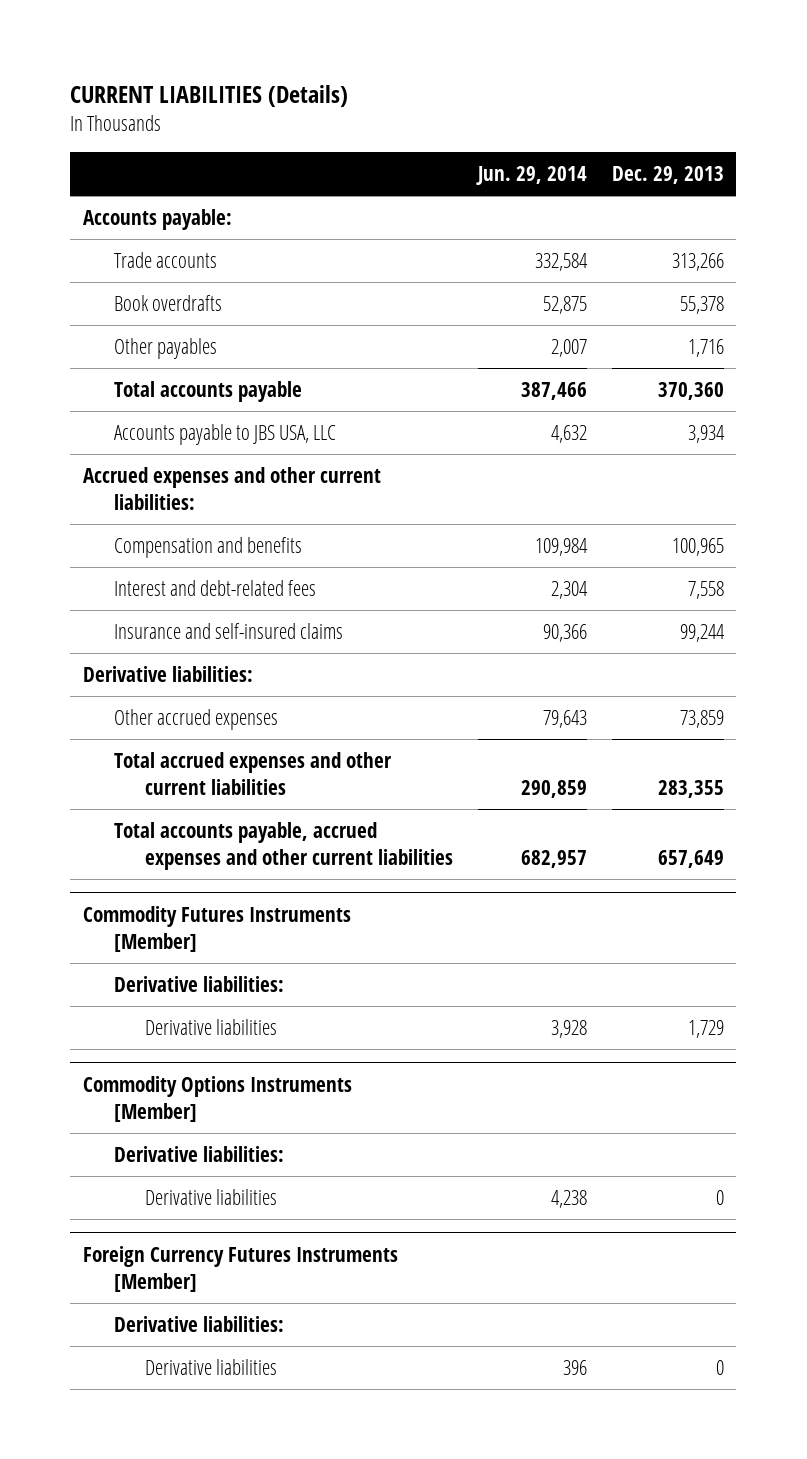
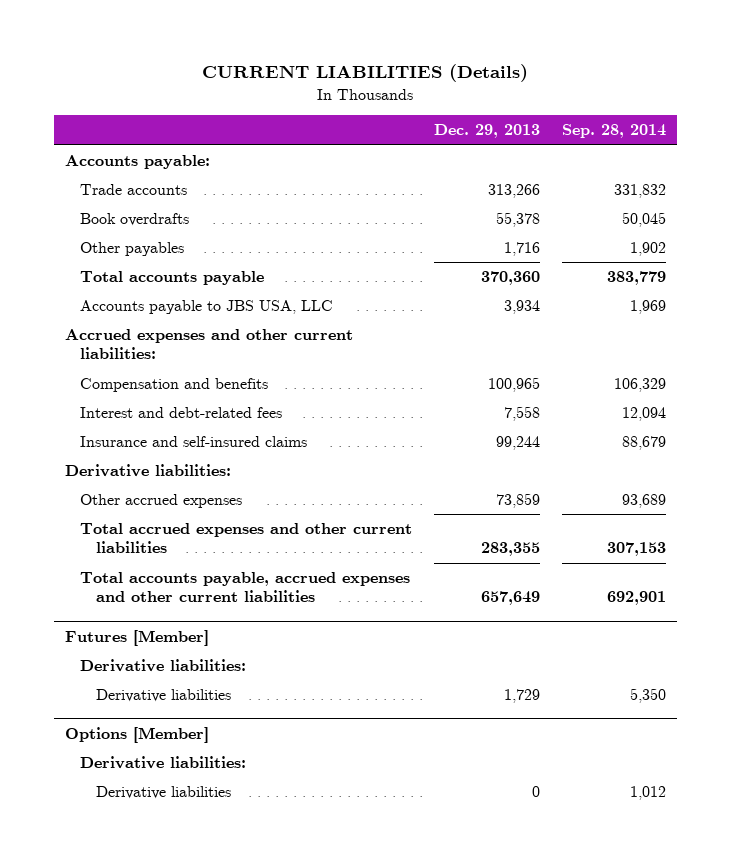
- | Jun. 29, 2014 | Dec. 29, 2013
+ | Dec. 29, 2013 | Sep. 28, 2014
- Commodity Futures Instruments [Member]
+ Futures [Member]
- Commodity Options Instruments [Member]
- Derivative liabilities:
- Derivative liabilities | 4,238 | 0
- Foreign Currency Futures Instruments [Member]
+ Options [Member]

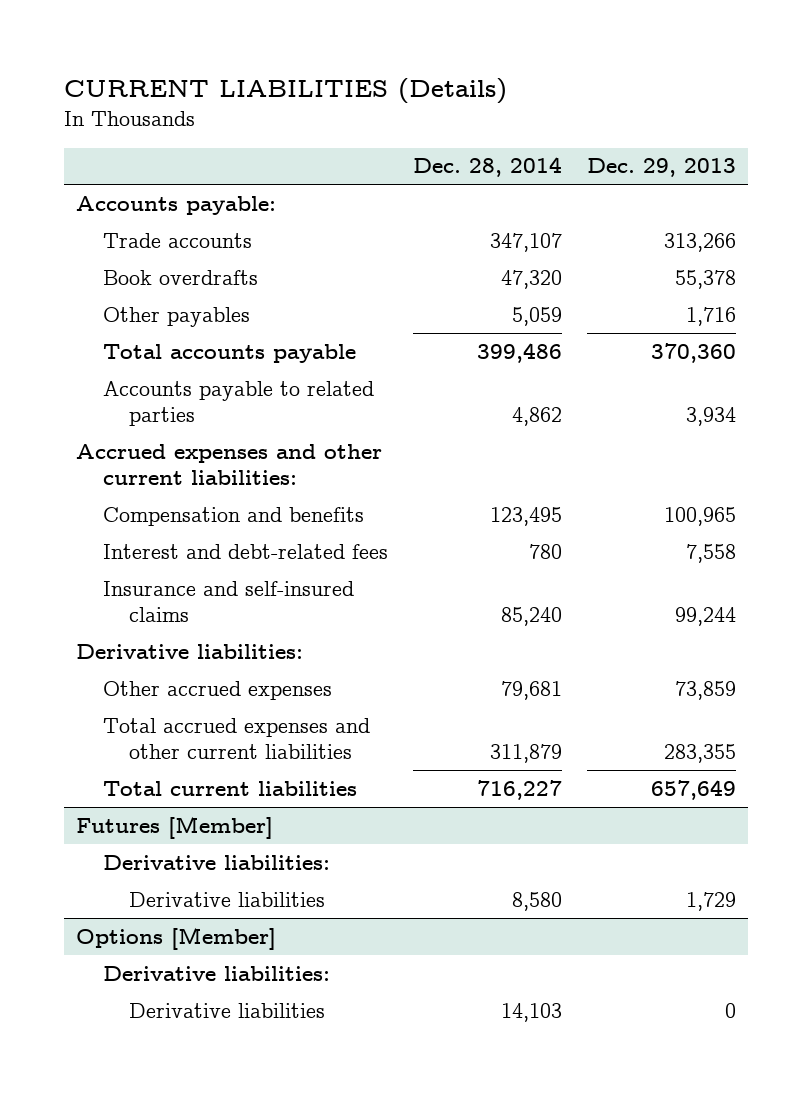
- | Dec. 29, 2013 | Sep. 28, 2014
+ | Dec. 28, 2014 | Dec. 29, 2013
- Accounts payable to JBS USA, LLC | 3,934 | 1,969
+ Accounts payable to related parties | 4,862 | 3,934
- Total accounts payable, accrued expenses and other current liabilities | 657,649 | 692,901
+ Total current liabilities | 716,227 | 657,649

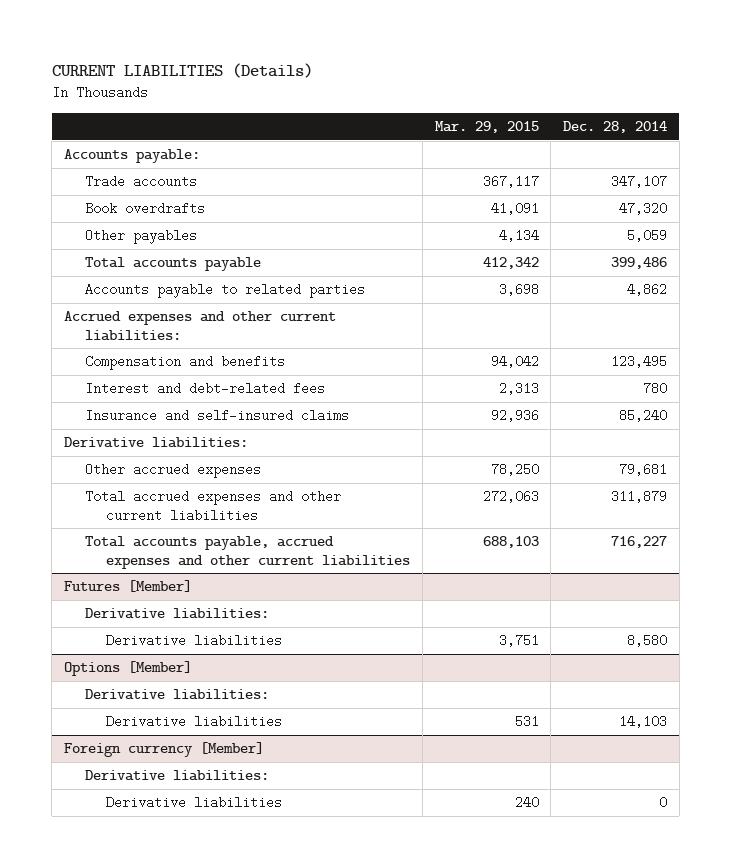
- | Dec. 28, 2014 | Dec. 29, 2013
+ | Mar. 29, 2015 | Dec. 28, 2014
- Total current liabilities | 716,227 | 657,649
+ Total accounts payable, accrued expenses and other current liabilities | 688,103 | 716,227
+ Foreign currency [Member]
+ Derivative liabilities:
+ Derivative liabilities | 240 | 0

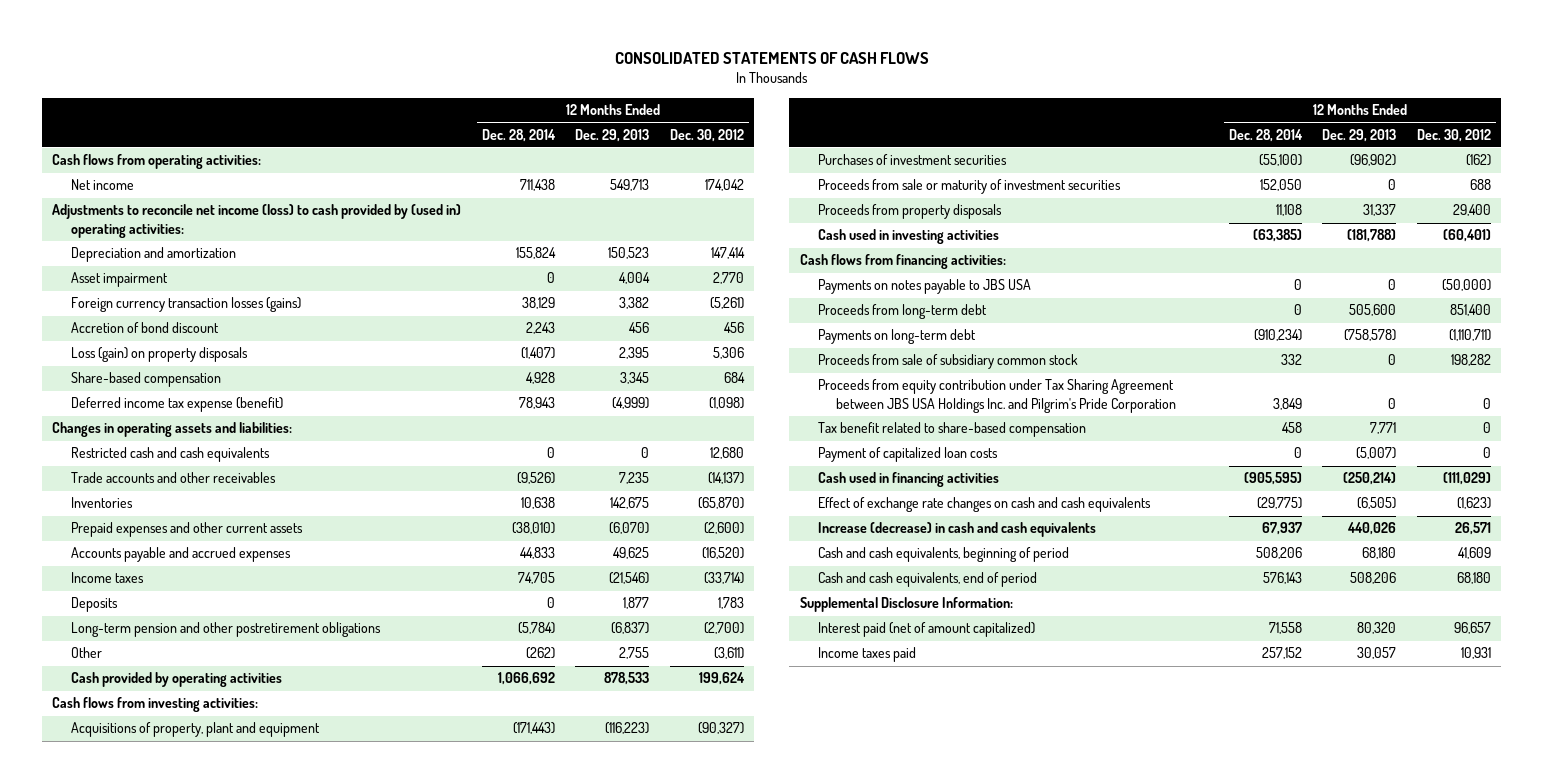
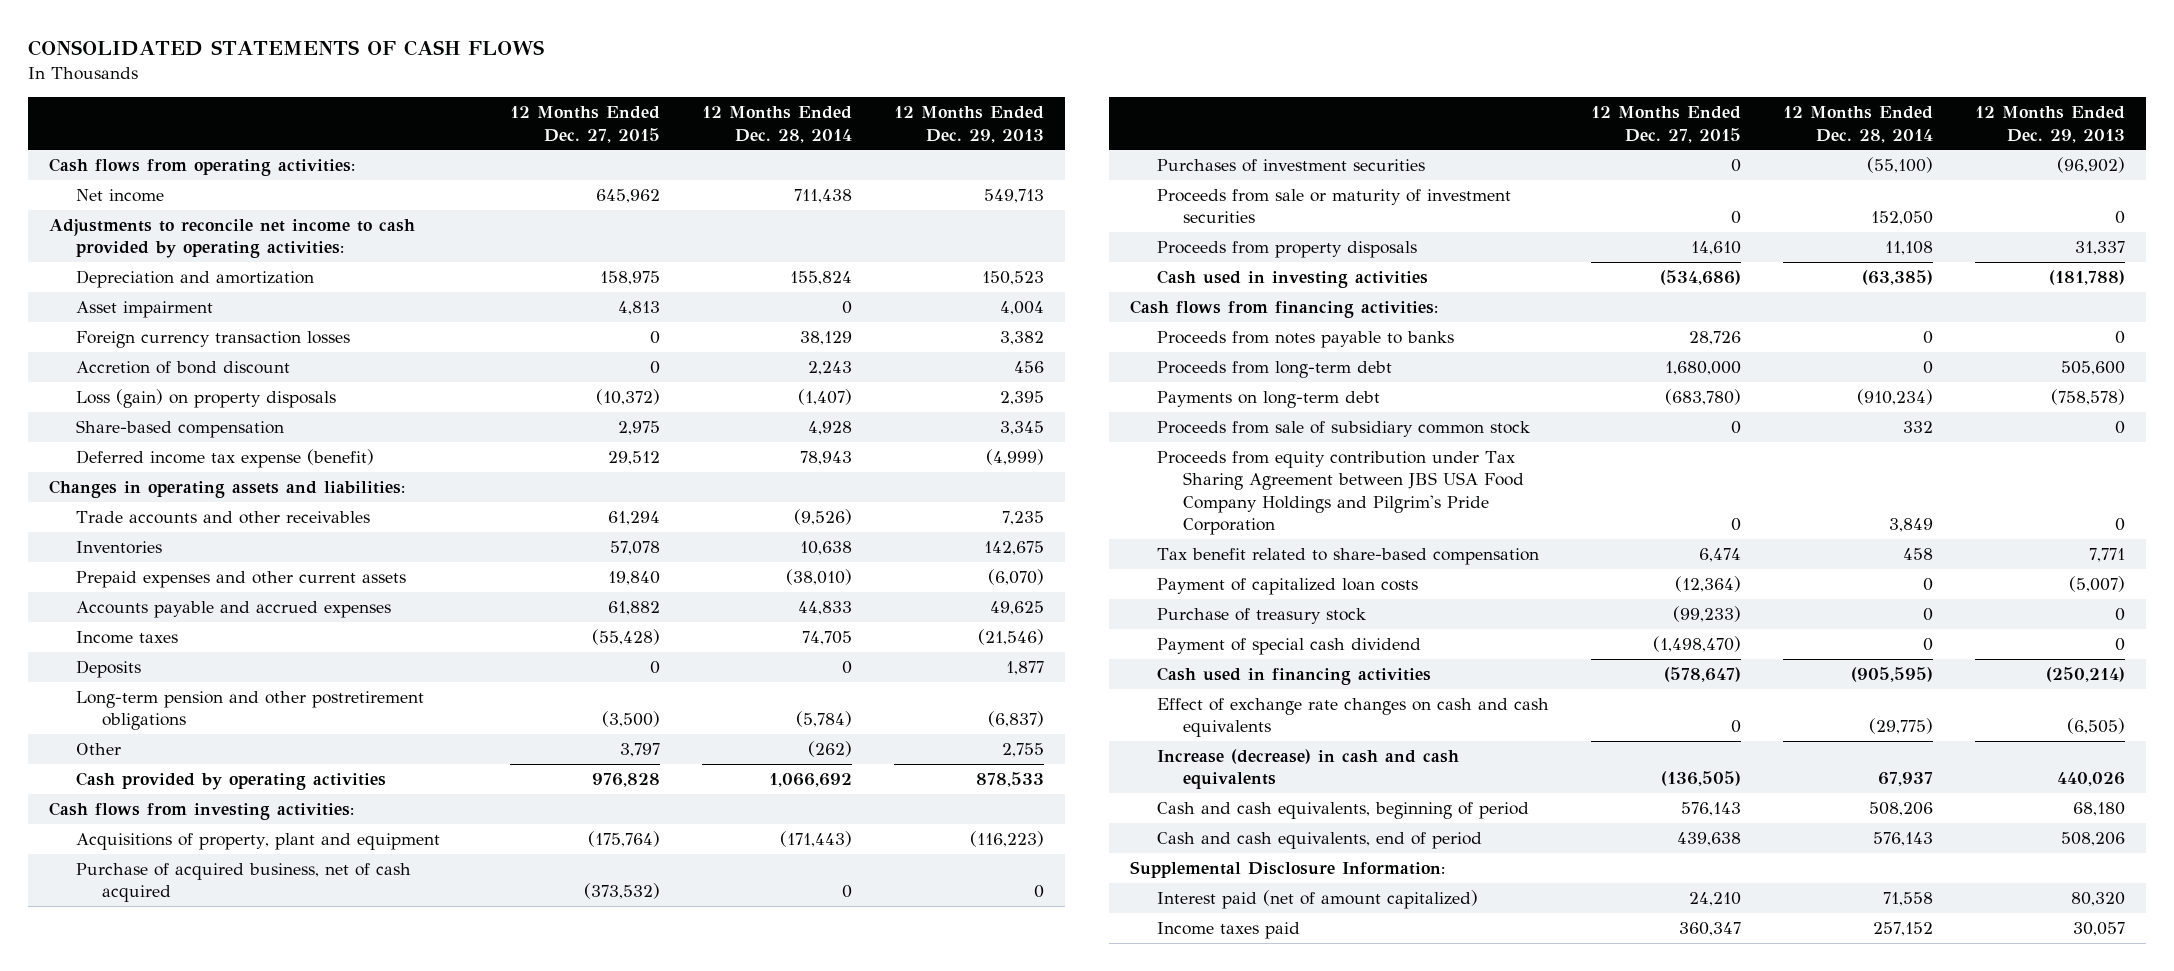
- | 12 Months Ended Dec. 28, 2014 | 12 Months Ended Dec. 29, 2013 | 12 Months Ended Dec. 30, 2012
+ | 12 Months Ended Dec. 27, 2015 | 12 Months Ended Dec. 28, 2014 | 12 Months Ended Dec. 29, 2013
- Adjustments to reconcile net income (loss) to cash provided by (used in) operating activities:
+ Adjustments to reconcile net income to cash provided by operating activities:
- Foreign currency transaction losses (gains) | 38,129 | 3,382 | (5,261)
+ Foreign currency transaction losses | 0 | 38,129 | 3,382
- Restricted cash and cash equivalents | 0 | 0 | 12,680
+ Purchase of acquired business, net of cash acquired | (373,532) | 0 | 0
- Payments on notes payable to JBS USA | 0 | 0 | (50,000)
+ Proceeds from notes payable to banks | 28,726 | 0 | 0
- Proceeds from equity contribution under Tax Sharing Agreement between JBS USA Holdings Inc. and Pilgrim's Pride Corporation | 3,849 | 0 | 0
+ Proceeds from equity contribution under Tax Sharing Agreement between JBS USA Food Company Holdings and Pilgrim's Pride Corporation | 0 | 3,849 | 0
+ Purchase of treasury stock | (99,233) | 0 | 0
+ Payment of special cash dividend | (1,498,470) | 0 | 0

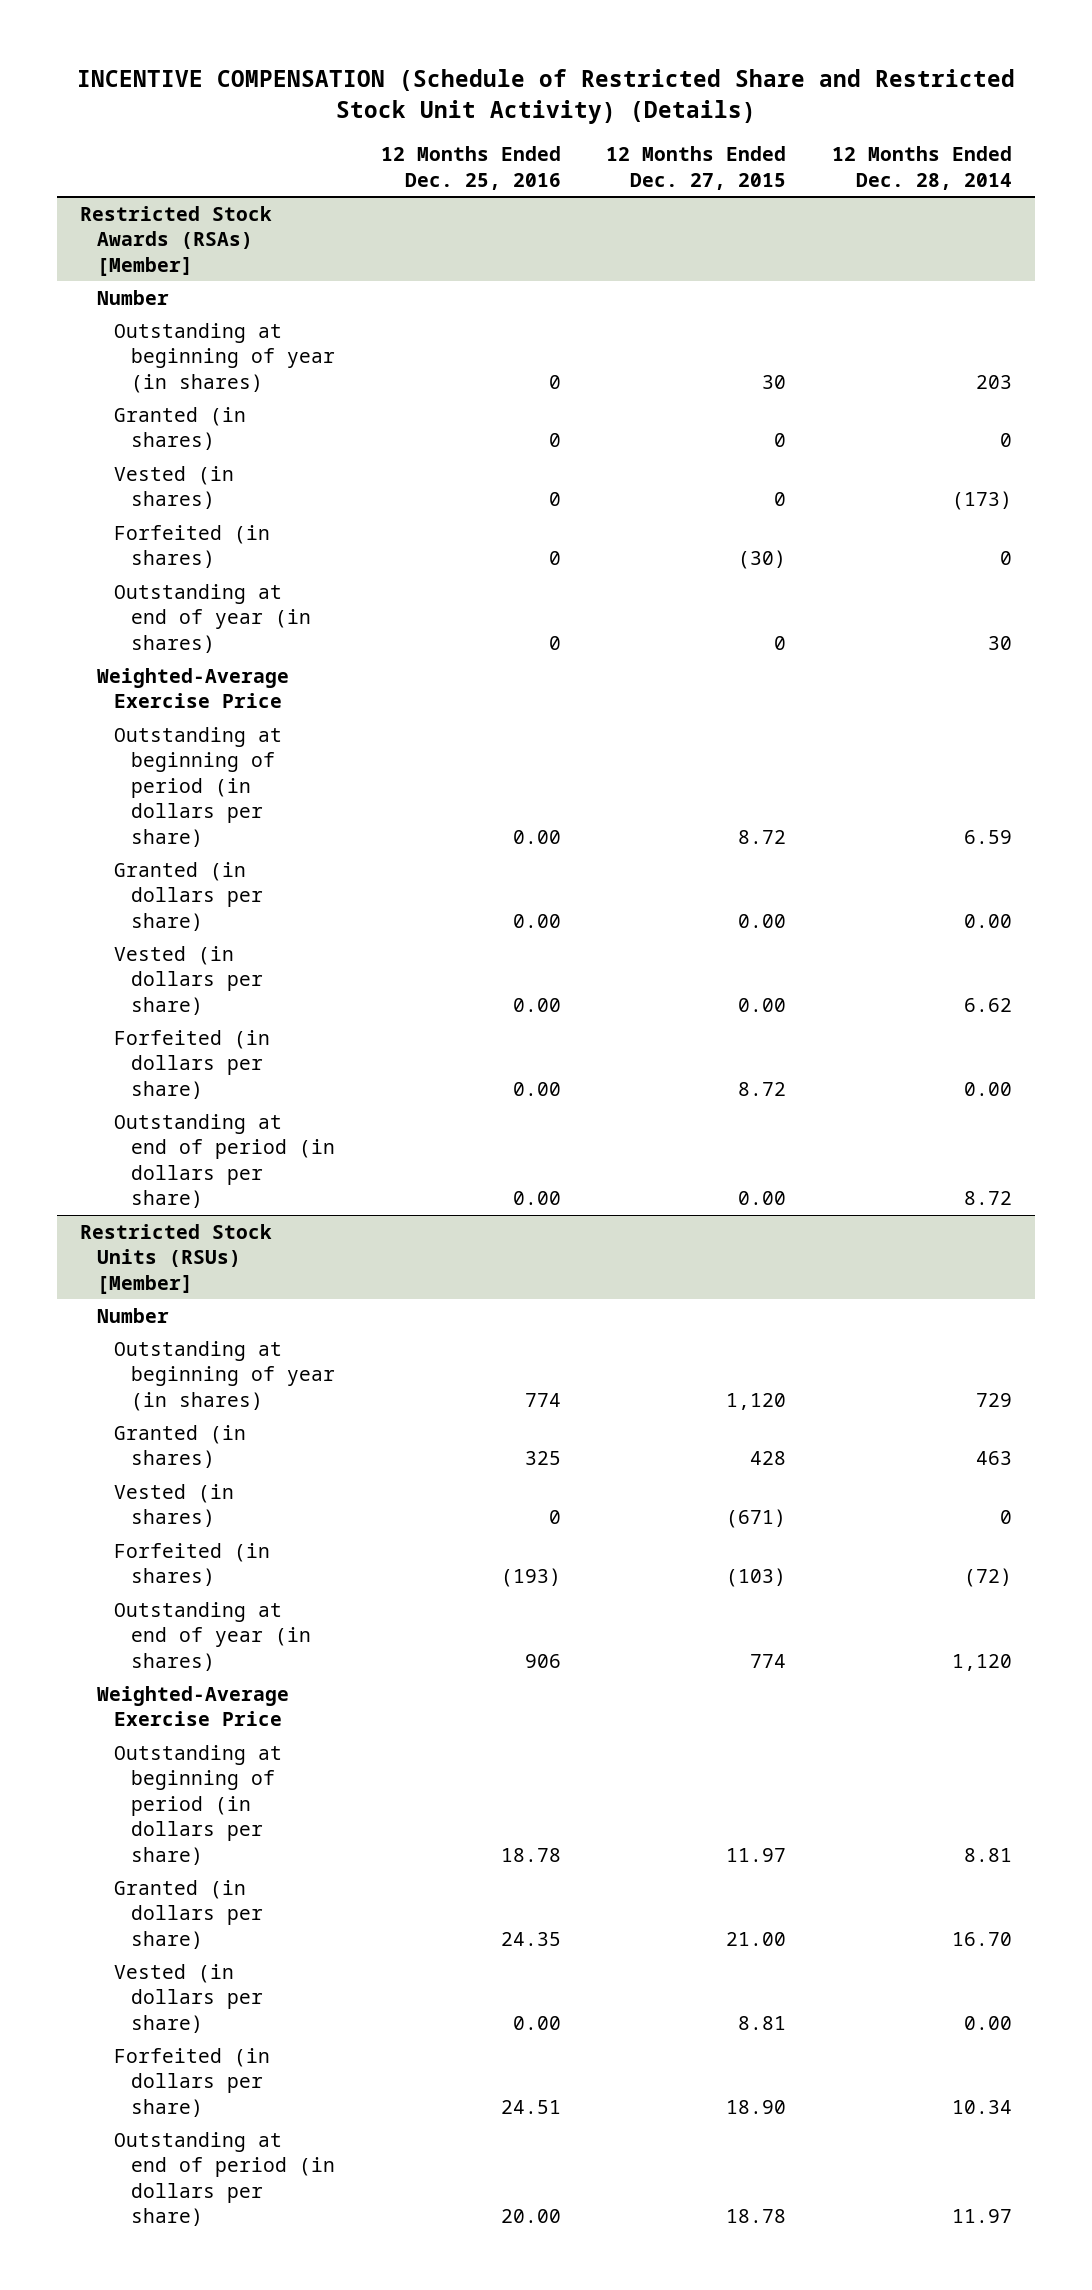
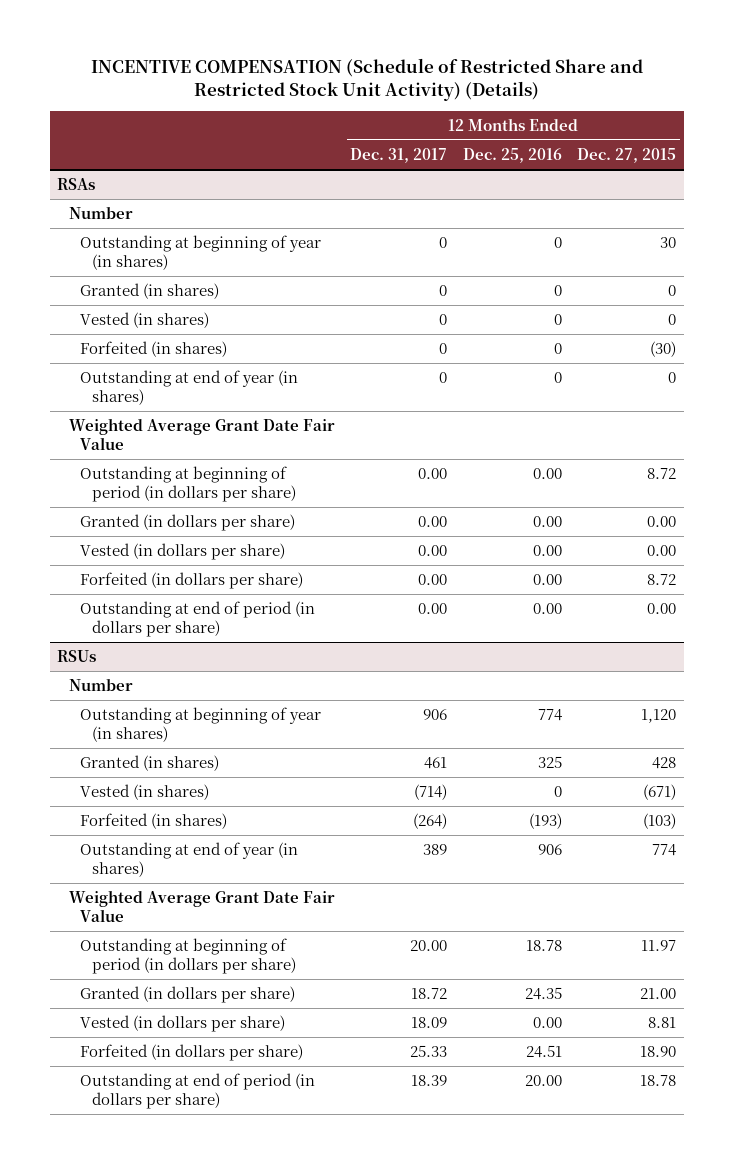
- | 12 Months Ended Dec. 25, 2016 | 12 Months Ended Dec. 27, 2015 | 12 Months Ended Dec. 28, 2014
+ | 12 Months Ended Dec. 31, 2017 | 12 Months Ended Dec. 25, 2016 | 12 Months Ended Dec. 27, 2015
- Restricted Stock Awards (RSAs) [Member]
+ RSAs
- Weighted-Average Exercise Price
+ Weighted Average Grant Date Fair Value
- Restricted Stock Units (RSUs) [Member]
+ RSUs
- Weighted-Average Exercise Price
+ Weighted Average Grant Date Fair Value

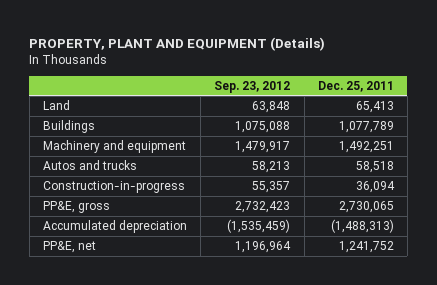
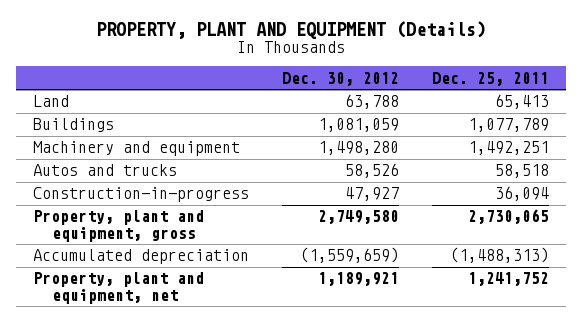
- | Sep. 23, 2012 | Dec. 25, 2011
+ | Dec. 30, 2012 | Dec. 25, 2011
- PP&E, gross | 2,732,423 | 2,730,065
+ Property, plant and equipment, gross | 2,749,580 | 2,730,065
- PP&E, net | 1,196,964 | 1,241,752
+ Property, plant and equipment, net | 1,189,921 | 1,241,752

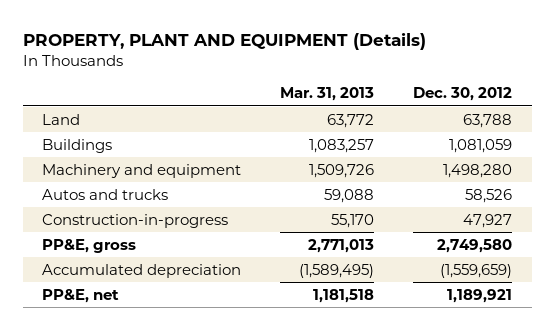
- | Dec. 30, 2012 | Dec. 25, 2011
+ | Mar. 31, 2013 | Dec. 30, 2012
- Property, plant and equipment, gross | 2,749,580 | 2,730,065
+ PP&E, gross | 2,771,013 | 2,749,580
- Property, plant and equipment, net | 1,189,921 | 1,241,752
+ PP&E, net | 1,181,518 | 1,189,921

